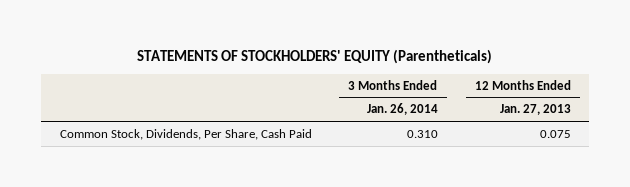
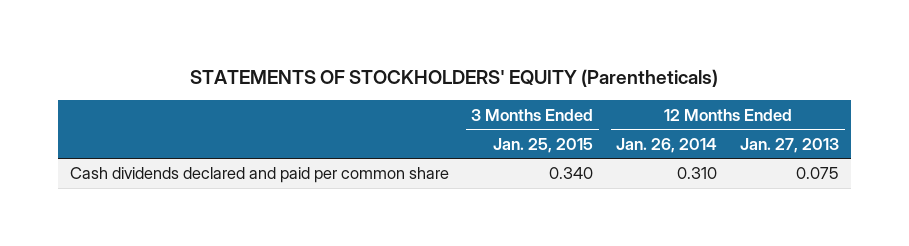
- | 3 Months Ended Jan. 26, 2014 | 12 Months Ended Jan. 27, 2013
+ | 3 Months Ended Jan. 25, 2015 | 12 Months Ended Jan. 26, 2014 | 12 Months Ended Jan. 27, 2013
- Common Stock, Dividends, Per Share, Cash Paid | 0.310 | 0.075
+ Cash dividends declared and paid per common share | 0.340 | 0.310 | 0.075

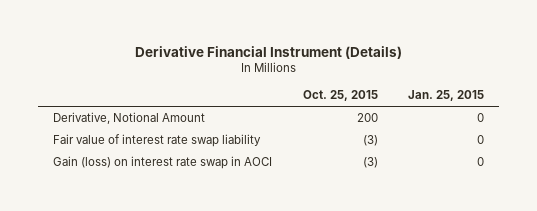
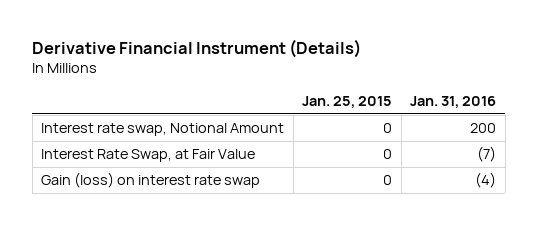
- | Oct. 25, 2015 | Jan. 25, 2015
+ | Jan. 25, 2015 | Jan. 31, 2016
- Derivative, Notional Amount | 200 | 0
- Fair value of interest rate swap liability | (3) | 0
- Gain (loss) on interest rate swap in AOCI | (3) | 0
+ Interest rate swap, Notional Amount | 0 | 200
+ Interest Rate Swap, at Fair Value | 0 | (7)
+ Gain (loss) on interest rate swap | 0 | (4)

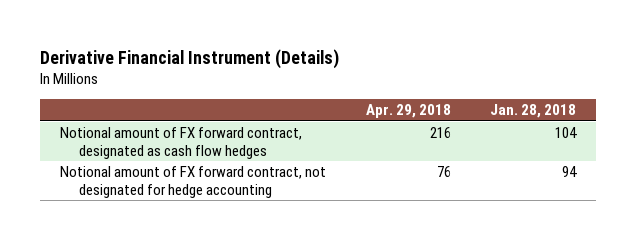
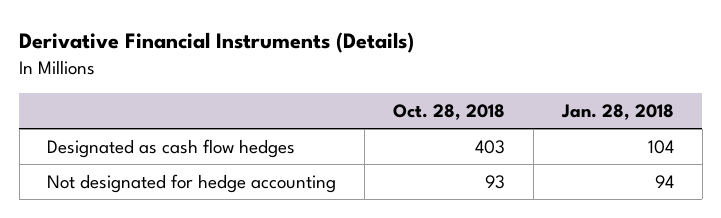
- Derivative Financial Instrument (Details)
+ Derivative Financial Instruments (Details)
- | Apr. 29, 2018 | Jan. 28, 2018
+ | Oct. 28, 2018 | Jan. 28, 2018
- Notional amount of FX forward contract, designated as cash flow hedges | 216 | 104
- Notional amount of FX forward contract, not designated for hedge accounting | 76 | 94
+ Designated as cash flow hedges | 403 | 104
+ Not designated for hedge accounting | 93 | 94

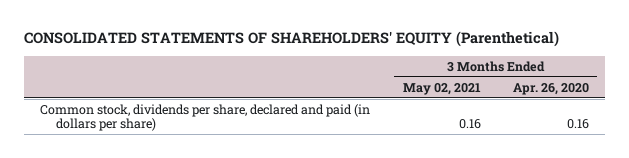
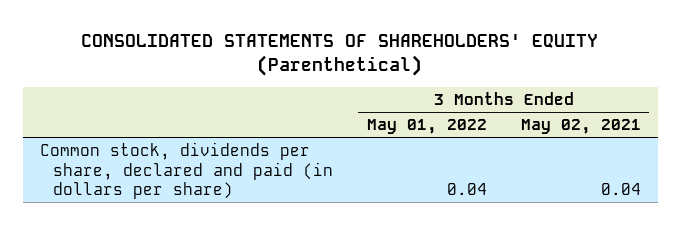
- | 3 Months Ended May 02, 2021 | 3 Months Ended Apr. 26, 2020
+ | 3 Months Ended May 01, 2022 | 3 Months Ended May 02, 2021
- Common stock, dividends per share, declared and paid (in dollars per share) | 0.16 | 0.16
+ Common stock, dividends per share, declared and paid (in dollars per share) | 0.04 | 0.04

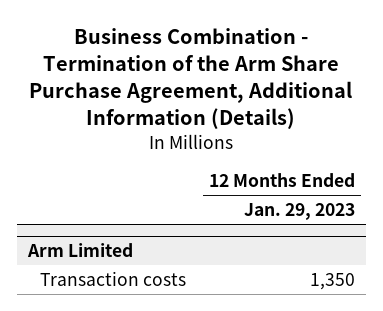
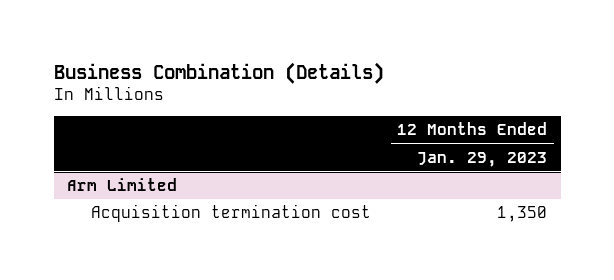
- Business Combination - Termination of the Arm Share Purchase Agreement, Additional Information (Details)
+ Business Combination (Details)
@ Arm Limited
- Transaction costs | 1,350
+ Acquisition termination cost | 1,350

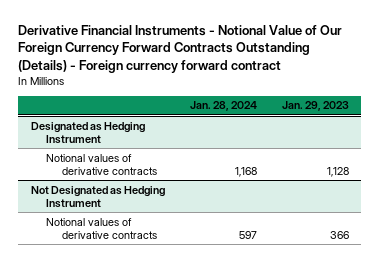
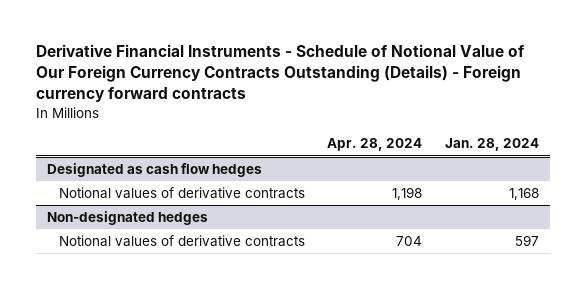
- Derivative Financial Instruments - Notional Value of Our Foreign Currency Forward Contracts Outstanding (Details) - Foreign currency forward contract
+ Derivative Financial Instruments - Schedule of Notional Value of Our Foreign Currency Contracts Outstanding (Details) - Foreign currency forward contracts
- | Jan. 28, 2024 | Jan. 29, 2023
+ | Apr. 28, 2024 | Jan. 28, 2024
- Designated as Hedging Instrument
+ Designated as cash flow hedges
- Not Designated as Hedging Instrument
+ Non-designated hedges

